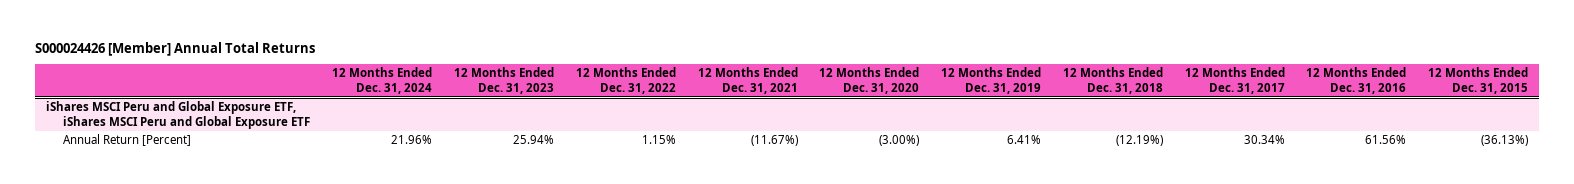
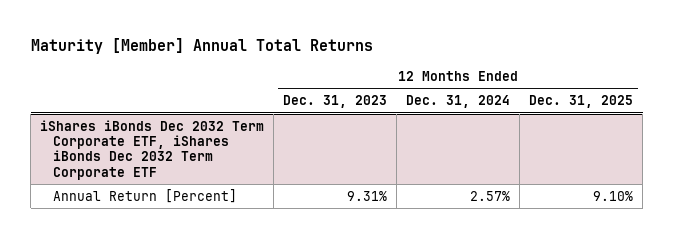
- S000024426 [Member] Annual Total Returns
+ Maturity [Member] Annual Total Returns
- | 12 Months Ended Dec. 31, 2024 | 12 Months Ended Dec. 31, 2023 | 12 Months Ended Dec. 31, 2022 | 12 Months Ended Dec. 31, 2021 | 12 Months Ended Dec. 31, 2020 | 12 Months Ended Dec. 31, 2019 | 12 Months Ended Dec. 31, 2018 | 12 Months Ended Dec. 31, 2017 | 12 Months Ended Dec. 31, 2016 | 12 Months Ended Dec. 31, 2015
+ | 12 Months Ended Dec. 31, 2023 | 12 Months Ended Dec. 31, 2024 | 12 Months Ended Dec. 31, 2025
- iShares MSCI Peru and Global Exposure ETF, iShares MSCI Peru and Global Exposure ETF
- Annual Return [Percent] | 21.96% | 25.94% | 1.15% | (11.67%) | (3.00%) | 6.41% | (12.19%) | 30.34% | 61.56% | (36.13%)
+ iShares iBonds Dec 2032 Term Corporate ETF, iShares iBonds Dec 2032 Term Corporate ETF
+ Annual Return [Percent] | 9.31% | 2.57% | 9.10%

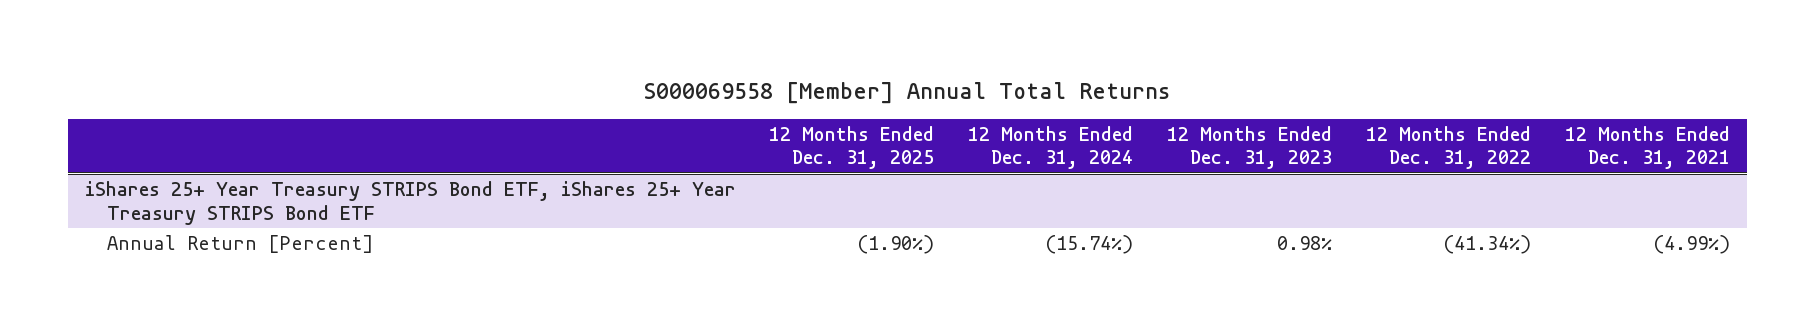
- Maturity [Member] Annual Total Returns
+ S000069558 [Member] Annual Total Returns
- | 12 Months Ended Dec. 31, 2023 | 12 Months Ended Dec. 31, 2024 | 12 Months Ended Dec. 31, 2025
+ | 12 Months Ended Dec. 31, 2025 | 12 Months Ended Dec. 31, 2024 | 12 Months Ended Dec. 31, 2023 | 12 Months Ended Dec. 31, 2022 | 12 Months Ended Dec. 31, 2021
- iShares iBonds Dec 2032 Term Corporate ETF, iShares iBonds Dec 2032 Term Corporate ETF
- Annual Return [Percent] | 9.31% | 2.57% | 9.10%
+ iShares 25+ Year Treasury STRIPS Bond ETF, iShares 25+ Year Treasury STRIPS Bond ETF
+ Annual Return [Percent] | (1.90%) | (15.74%) | 0.98% | (41.34%) | (4.99%)

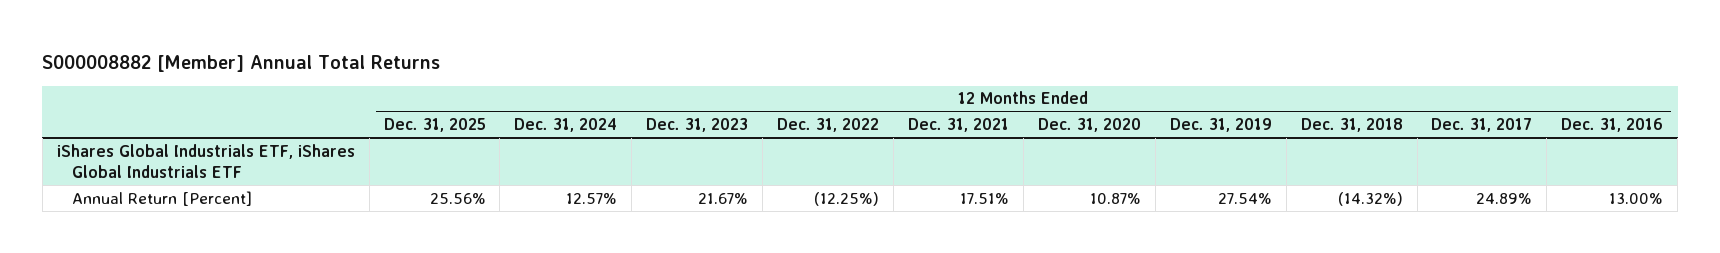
- S000069558 [Member] Annual Total Returns
+ S000008882 [Member] Annual Total Returns
- | 12 Months Ended Dec. 31, 2025 | 12 Months Ended Dec. 31, 2024 | 12 Months Ended Dec. 31, 2023 | 12 Months Ended Dec. 31, 2022 | 12 Months Ended Dec. 31, 2021
+ | 12 Months Ended Dec. 31, 2025 | 12 Months Ended Dec. 31, 2024 | 12 Months Ended Dec. 31, 2023 | 12 Months Ended Dec. 31, 2022 | 12 Months Ended Dec. 31, 2021 | 12 Months Ended Dec. 31, 2020 | 12 Months Ended Dec. 31, 2019 | 12 Months Ended Dec. 31, 2018 | 12 Months Ended Dec. 31, 2017 | 12 Months Ended Dec. 31, 2016
- iShares 25+ Year Treasury STRIPS Bond ETF, iShares 25+ Year Treasury STRIPS Bond ETF
- Annual Return [Percent] | (1.90%) | (15.74%) | 0.98% | (41.34%) | (4.99%)
+ iShares Global Industrials ETF, iShares Global Industrials ETF
+ Annual Return [Percent] | 25.56% | 12.57% | 21.67% | (12.25%) | 17.51% | 10.87% | 27.54% | (14.32%) | 24.89% | 13.00%

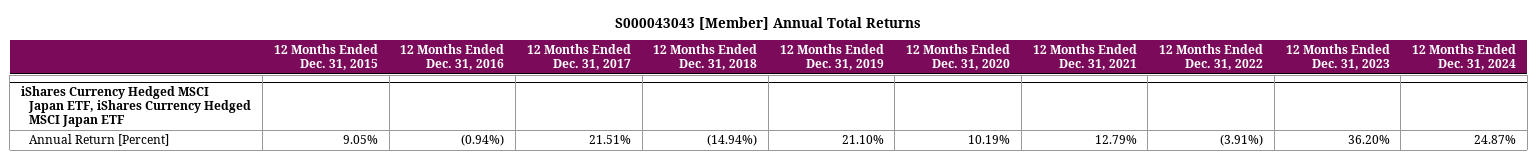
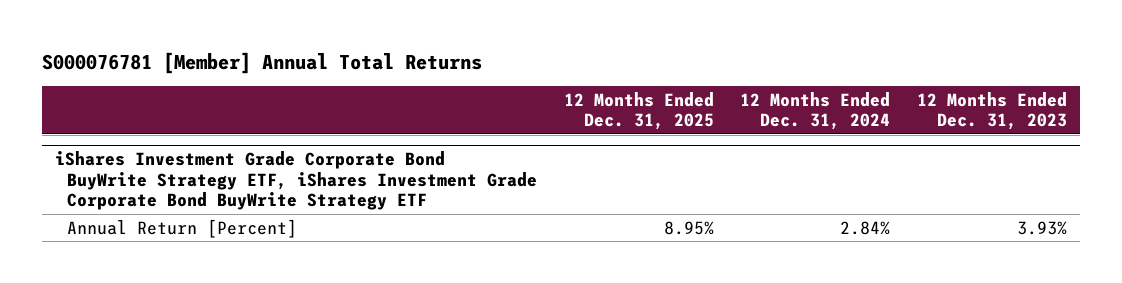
- S000043043 [Member] Annual Total Returns
+ S000076781 [Member] Annual Total Returns
- | 12 Months Ended Dec. 31, 2015 | 12 Months Ended Dec. 31, 2016 | 12 Months Ended Dec. 31, 2017 | 12 Months Ended Dec. 31, 2018 | 12 Months Ended Dec. 31, 2019 | 12 Months Ended Dec. 31, 2020 | 12 Months Ended Dec. 31, 2021 | 12 Months Ended Dec. 31, 2022 | 12 Months Ended Dec. 31, 2023 | 12 Months Ended Dec. 31, 2024
+ | 12 Months Ended Dec. 31, 2025 | 12 Months Ended Dec. 31, 2024 | 12 Months Ended Dec. 31, 2023
- iShares Currency Hedged MSCI Japan ETF, iShares Currency Hedged MSCI Japan ETF
- Annual Return [Percent] | 9.05% | (0.94%) | 21.51% | (14.94%) | 21.10% | 10.19% | 12.79% | (3.91%) | 36.20% | 24.87%
+ iShares Investment Grade Corporate Bond BuyWrite Strategy ETF, iShares Investment Grade Corporate Bond BuyWrite Strategy ETF
+ Annual Return [Percent] | 8.95% | 2.84% | 3.93%

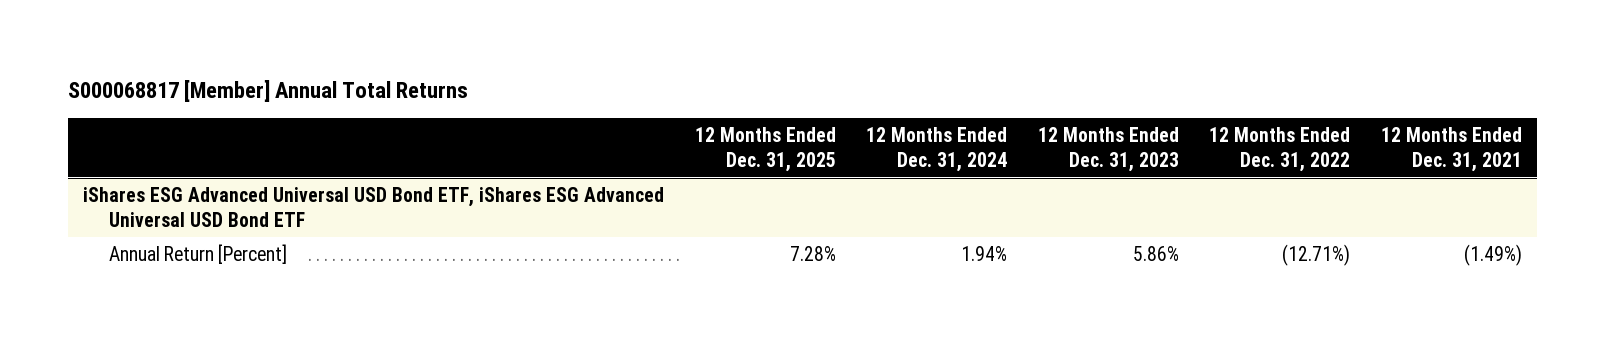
- S000076781 [Member] Annual Total Returns
+ S000068817 [Member] Annual Total Returns
- | 12 Months Ended Dec. 31, 2025 | 12 Months Ended Dec. 31, 2024 | 12 Months Ended Dec. 31, 2023
+ | 12 Months Ended Dec. 31, 2025 | 12 Months Ended Dec. 31, 2024 | 12 Months Ended Dec. 31, 2023 | 12 Months Ended Dec. 31, 2022 | 12 Months Ended Dec. 31, 2021
- iShares Investment Grade Corporate Bond BuyWrite Strategy ETF, iShares Investment Grade Corporate Bond BuyWrite Strategy ETF
- Annual Return [Percent] | 8.95% | 2.84% | 3.93%
+ iShares ESG Advanced Universal USD Bond ETF, iShares ESG Advanced Universal USD Bond ETF
+ Annual Return [Percent] | 7.28% | 1.94% | 5.86% | (12.71%) | (1.49%)

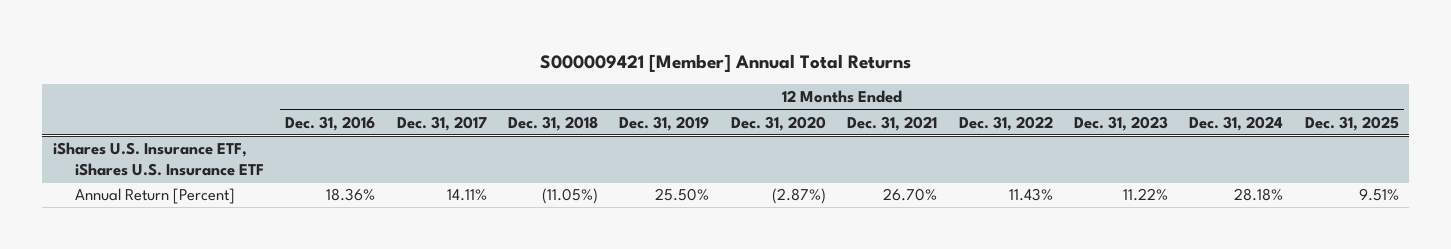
- S000068817 [Member] Annual Total Returns
+ S000009421 [Member] Annual Total Returns
- | 12 Months Ended Dec. 31, 2025 | 12 Months Ended Dec. 31, 2024 | 12 Months Ended Dec. 31, 2023 | 12 Months Ended Dec. 31, 2022 | 12 Months Ended Dec. 31, 2021
+ | 12 Months Ended Dec. 31, 2016 | 12 Months Ended Dec. 31, 2017 | 12 Months Ended Dec. 31, 2018 | 12 Months Ended Dec. 31, 2019 | 12 Months Ended Dec. 31, 2020 | 12 Months Ended Dec. 31, 2021 | 12 Months Ended Dec. 31, 2022 | 12 Months Ended Dec. 31, 2023 | 12 Months Ended Dec. 31, 2024 | 12 Months Ended Dec. 31, 2025
- iShares ESG Advanced Universal USD Bond ETF, iShares ESG Advanced Universal USD Bond ETF
- Annual Return [Percent] | 7.28% | 1.94% | 5.86% | (12.71%) | (1.49%)
+ iShares U.S. Insurance ETF, iShares U.S. Insurance ETF
+ Annual Return [Percent] | 18.36% | 14.11% | (11.05%) | 25.50% | (2.87%) | 26.70% | 11.43% | 11.22% | 28.18% | 9.51%

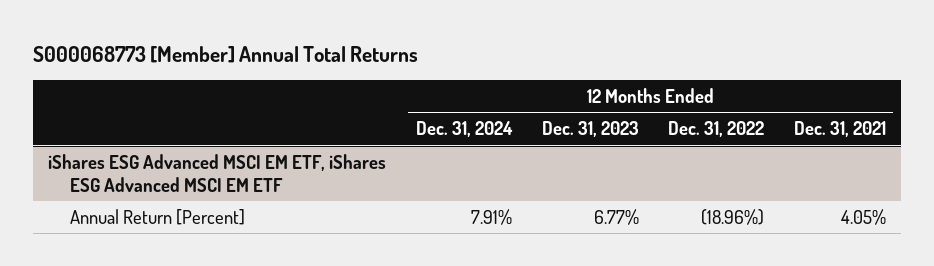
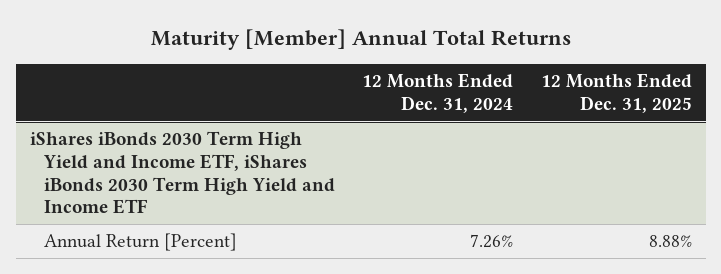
- S000068773 [Member] Annual Total Returns
+ Maturity [Member] Annual Total Returns
- | 12 Months Ended Dec. 31, 2024 | 12 Months Ended Dec. 31, 2023 | 12 Months Ended Dec. 31, 2022 | 12 Months Ended Dec. 31, 2021
+ | 12 Months Ended Dec. 31, 2024 | 12 Months Ended Dec. 31, 2025
- iShares ESG Advanced MSCI EM ETF, iShares ESG Advanced MSCI EM ETF
- Annual Return [Percent] | 7.91% | 6.77% | (18.96%) | 4.05%
+ iShares iBonds 2030 Term High Yield and Income ETF, iShares iBonds 2030 Term High Yield and Income ETF
+ Annual Return [Percent] | 7.26% | 8.88%

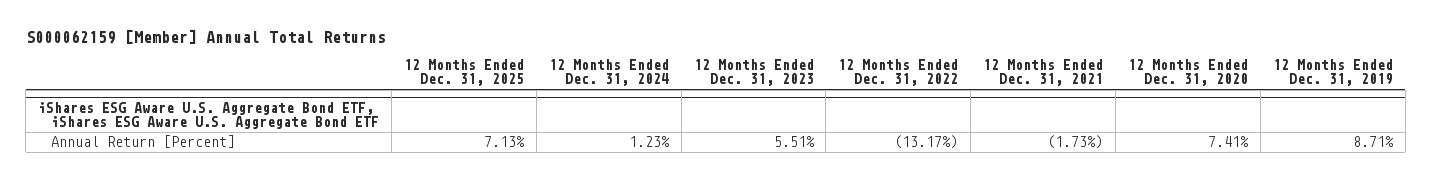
- Maturity [Member] Annual Total Returns
+ S000062159 [Member] Annual Total Returns
- | 12 Months Ended Dec. 31, 2024 | 12 Months Ended Dec. 31, 2025
+ | 12 Months Ended Dec. 31, 2025 | 12 Months Ended Dec. 31, 2024 | 12 Months Ended Dec. 31, 2023 | 12 Months Ended Dec. 31, 2022 | 12 Months Ended Dec. 31, 2021 | 12 Months Ended Dec. 31, 2020 | 12 Months Ended Dec. 31, 2019
- iShares iBonds 2030 Term High Yield and Income ETF, iShares iBonds 2030 Term High Yield and Income ETF
- Annual Return [Percent] | 7.26% | 8.88%
+ iShares ESG Aware U.S. Aggregate Bond ETF, iShares ESG Aware U.S. Aggregate Bond ETF
+ Annual Return [Percent] | 7.13% | 1.23% | 5.51% | (13.17%) | (1.73%) | 7.41% | 8.71%

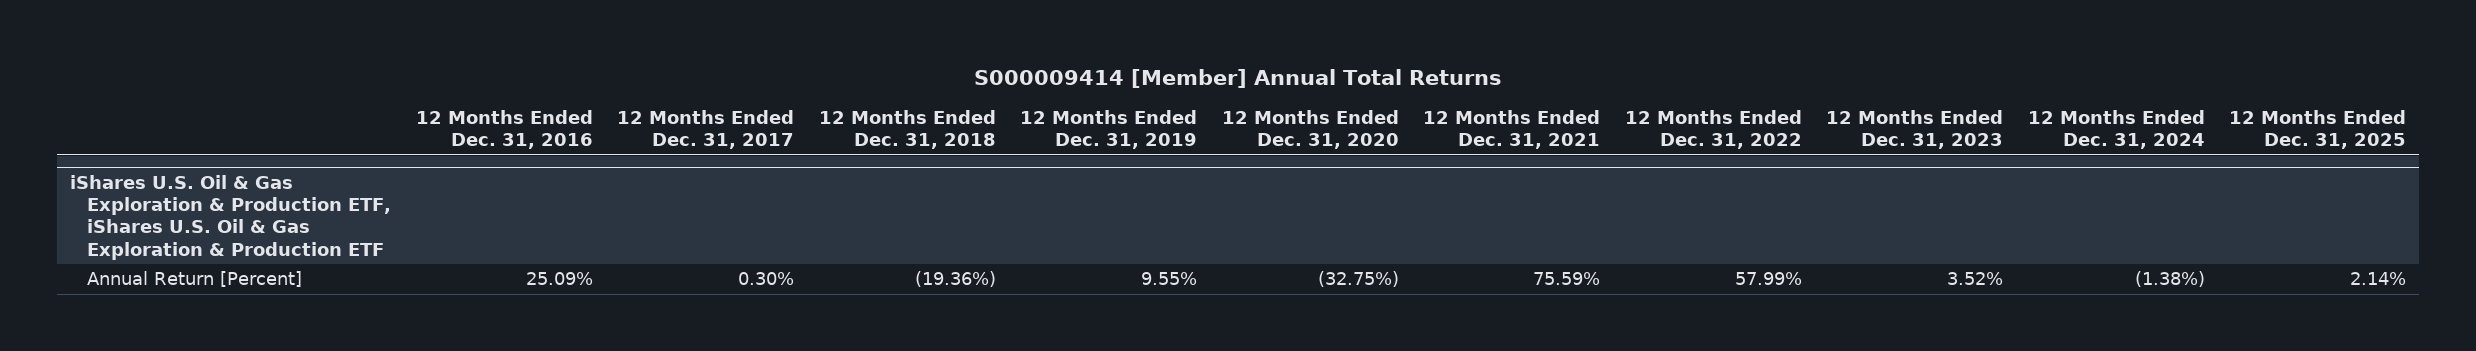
- S000062159 [Member] Annual Total Returns
+ S000009414 [Member] Annual Total Returns
- | 12 Months Ended Dec. 31, 2025 | 12 Months Ended Dec. 31, 2024 | 12 Months Ended Dec. 31, 2023 | 12 Months Ended Dec. 31, 2022 | 12 Months Ended Dec. 31, 2021 | 12 Months Ended Dec. 31, 2020 | 12 Months Ended Dec. 31, 2019
+ | 12 Months Ended Dec. 31, 2016 | 12 Months Ended Dec. 31, 2017 | 12 Months Ended Dec. 31, 2018 | 12 Months Ended Dec. 31, 2019 | 12 Months Ended Dec. 31, 2020 | 12 Months Ended Dec. 31, 2021 | 12 Months Ended Dec. 31, 2022 | 12 Months Ended Dec. 31, 2023 | 12 Months Ended Dec. 31, 2024 | 12 Months Ended Dec. 31, 2025
- iShares ESG Aware U.S. Aggregate Bond ETF, iShares ESG Aware U.S. Aggregate Bond ETF
- Annual Return [Percent] | 7.13% | 1.23% | 5.51% | (13.17%) | (1.73%) | 7.41% | 8.71%
+ iShares U.S. Oil & Gas Exploration & Production ETF, iShares U.S. Oil & Gas Exploration & Production ETF
+ Annual Return [Percent] | 25.09% | 0.30% | (19.36%) | 9.55% | (32.75%) | 75.59% | 57.99% | 3.52% | (1.38%) | 2.14%

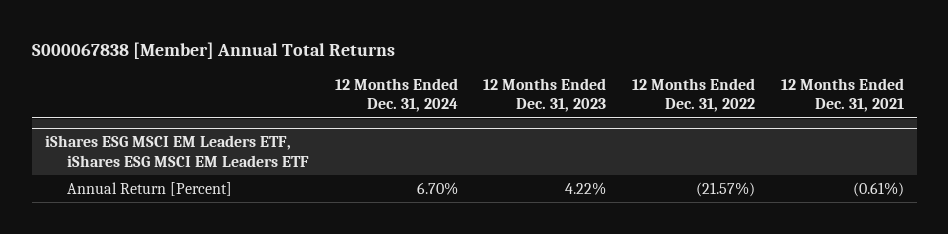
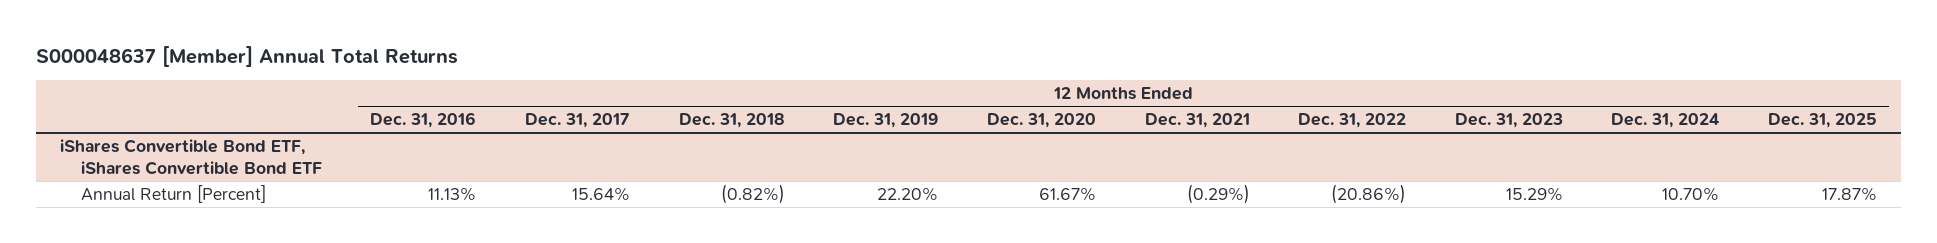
- S000067838 [Member] Annual Total Returns
+ S000048637 [Member] Annual Total Returns
- | 12 Months Ended Dec. 31, 2024 | 12 Months Ended Dec. 31, 2023 | 12 Months Ended Dec. 31, 2022 | 12 Months Ended Dec. 31, 2021
+ | 12 Months Ended Dec. 31, 2016 | 12 Months Ended Dec. 31, 2017 | 12 Months Ended Dec. 31, 2018 | 12 Months Ended Dec. 31, 2019 | 12 Months Ended Dec. 31, 2020 | 12 Months Ended Dec. 31, 2021 | 12 Months Ended Dec. 31, 2022 | 12 Months Ended Dec. 31, 2023 | 12 Months Ended Dec. 31, 2024 | 12 Months Ended Dec. 31, 2025
- iShares ESG MSCI EM Leaders ETF, iShares ESG MSCI EM Leaders ETF
- Annual Return [Percent] | 6.70% | 4.22% | (21.57%) | (0.61%)
+ iShares Convertible Bond ETF, iShares Convertible Bond ETF
+ Annual Return [Percent] | 11.13% | 15.64% | (0.82%) | 22.20% | 61.67% | (0.29%) | (20.86%) | 15.29% | 10.70% | 17.87%

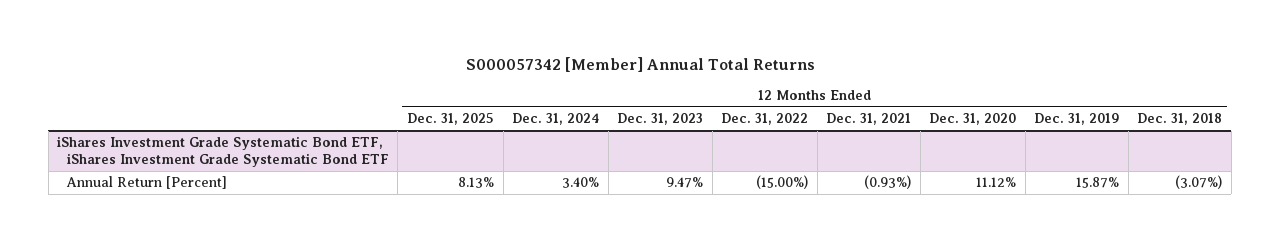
- S000048637 [Member] Annual Total Returns
+ S000057342 [Member] Annual Total Returns
- | 12 Months Ended Dec. 31, 2016 | 12 Months Ended Dec. 31, 2017 | 12 Months Ended Dec. 31, 2018 | 12 Months Ended Dec. 31, 2019 | 12 Months Ended Dec. 31, 2020 | 12 Months Ended Dec. 31, 2021 | 12 Months Ended Dec. 31, 2022 | 12 Months Ended Dec. 31, 2023 | 12 Months Ended Dec. 31, 2024 | 12 Months Ended Dec. 31, 2025
+ | 12 Months Ended Dec. 31, 2025 | 12 Months Ended Dec. 31, 2024 | 12 Months Ended Dec. 31, 2023 | 12 Months Ended Dec. 31, 2022 | 12 Months Ended Dec. 31, 2021 | 12 Months Ended Dec. 31, 2020 | 12 Months Ended Dec. 31, 2019 | 12 Months Ended Dec. 31, 2018
- iShares Convertible Bond ETF, iShares Convertible Bond ETF
- Annual Return [Percent] | 11.13% | 15.64% | (0.82%) | 22.20% | 61.67% | (0.29%) | (20.86%) | 15.29% | 10.70% | 17.87%
+ iShares Investment Grade Systematic Bond ETF, iShares Investment Grade Systematic Bond ETF
+ Annual Return [Percent] | 8.13% | 3.40% | 9.47% | (15.00%) | (0.93%) | 11.12% | 15.87% | (3.07%)

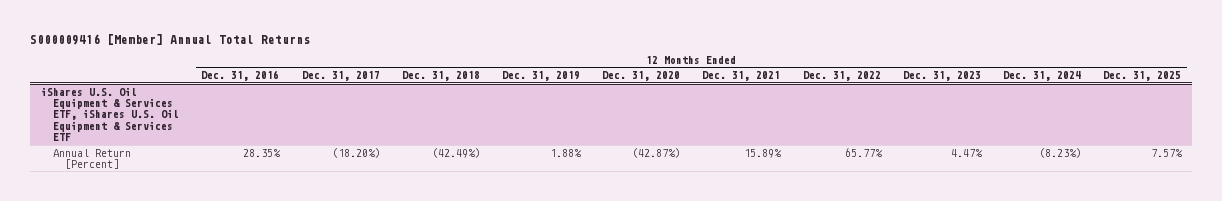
- S000057342 [Member] Annual Total Returns
+ S000009416 [Member] Annual Total Returns
- | 12 Months Ended Dec. 31, 2025 | 12 Months Ended Dec. 31, 2024 | 12 Months Ended Dec. 31, 2023 | 12 Months Ended Dec. 31, 2022 | 12 Months Ended Dec. 31, 2021 | 12 Months Ended Dec. 31, 2020 | 12 Months Ended Dec. 31, 2019 | 12 Months Ended Dec. 31, 2018
+ | 12 Months Ended Dec. 31, 2016 | 12 Months Ended Dec. 31, 2017 | 12 Months Ended Dec. 31, 2018 | 12 Months Ended Dec. 31, 2019 | 12 Months Ended Dec. 31, 2020 | 12 Months Ended Dec. 31, 2021 | 12 Months Ended Dec. 31, 2022 | 12 Months Ended Dec. 31, 2023 | 12 Months Ended Dec. 31, 2024 | 12 Months Ended Dec. 31, 2025
- iShares Investment Grade Systematic Bond ETF, iShares Investment Grade Systematic Bond ETF
- Annual Return [Percent] | 8.13% | 3.40% | 9.47% | (15.00%) | (0.93%) | 11.12% | 15.87% | (3.07%)
+ iShares U.S. Oil Equipment & Services ETF, iShares U.S. Oil Equipment & Services ETF
+ Annual Return [Percent] | 28.35% | (18.20%) | (42.49%) | 1.88% | (42.87%) | 15.89% | 65.77% | 4.47% | (8.23%) | 7.57%

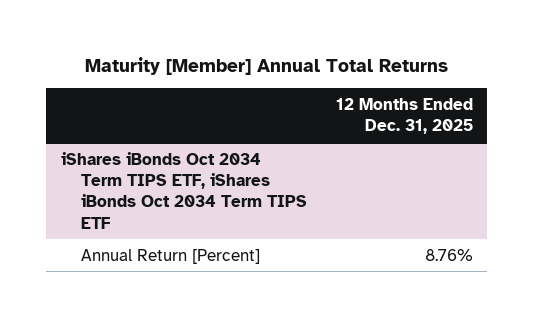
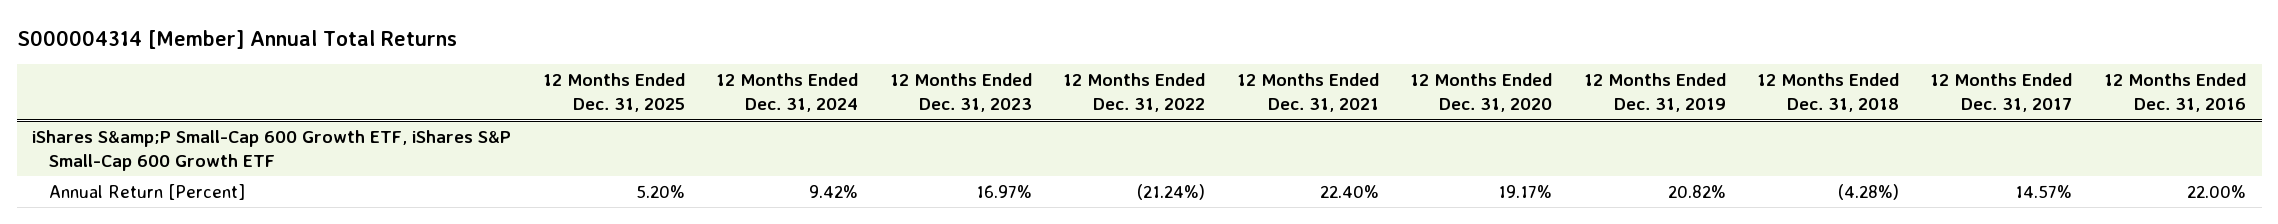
- Maturity [Member] Annual Total Returns
+ S000004314 [Member] Annual Total Returns
- | 12 Months Ended Dec. 31, 2025
+ | 12 Months Ended Dec. 31, 2025 | 12 Months Ended Dec. 31, 2024 | 12 Months Ended Dec. 31, 2023 | 12 Months Ended Dec. 31, 2022 | 12 Months Ended Dec. 31, 2021 | 12 Months Ended Dec. 31, 2020 | 12 Months Ended Dec. 31, 2019 | 12 Months Ended Dec. 31, 2018 | 12 Months Ended Dec. 31, 2017 | 12 Months Ended Dec. 31, 2016
- iShares iBonds Oct 2034 Term TIPS ETF, iShares iBonds Oct 2034 Term TIPS ETF
- Annual Return [Percent] | 8.76%
+ iShares S&amp;P Small-Cap 600 Growth ETF, iShares S&P Small-Cap 600 Growth ETF
+ Annual Return [Percent] | 5.20% | 9.42% | 16.97% | (21.24%) | 22.40% | 19.17% | 20.82% | (4.28%) | 14.57% | 22.00%

